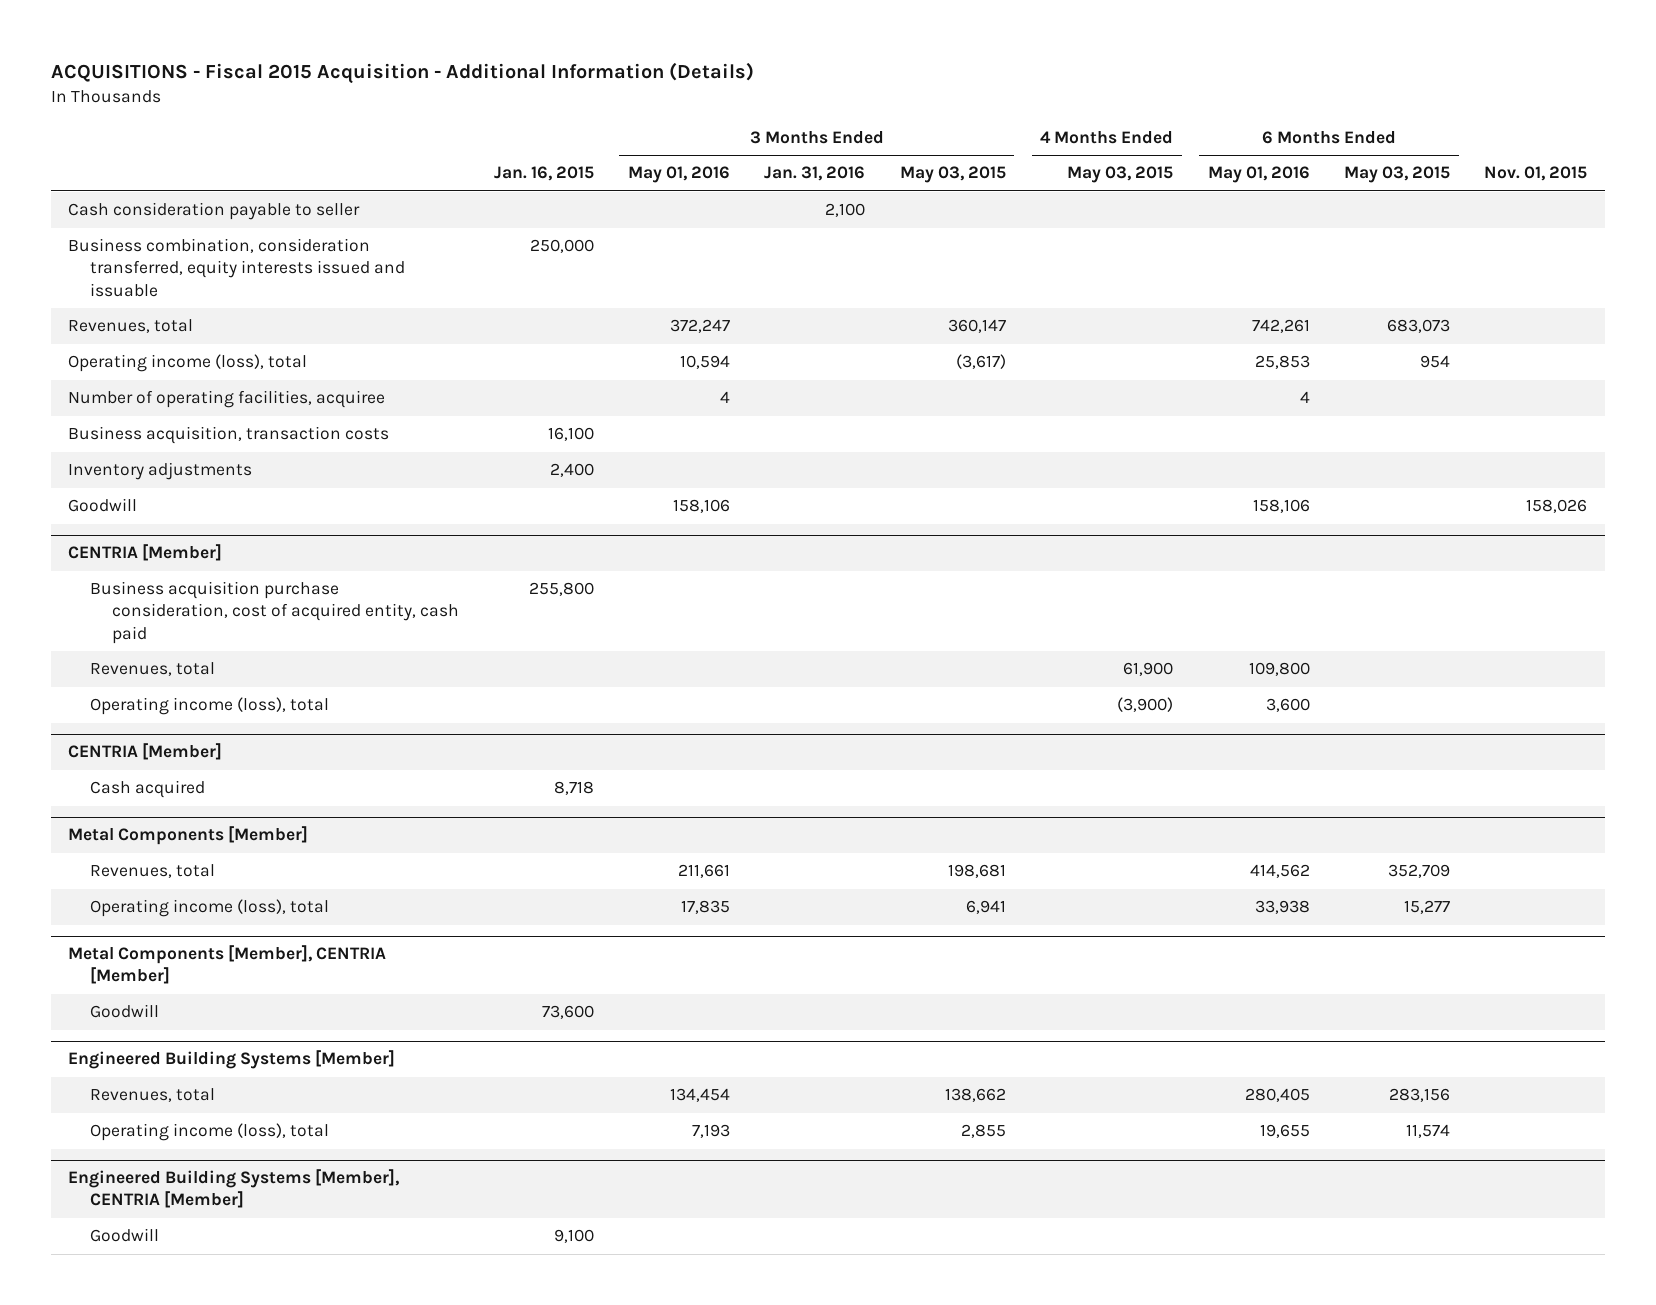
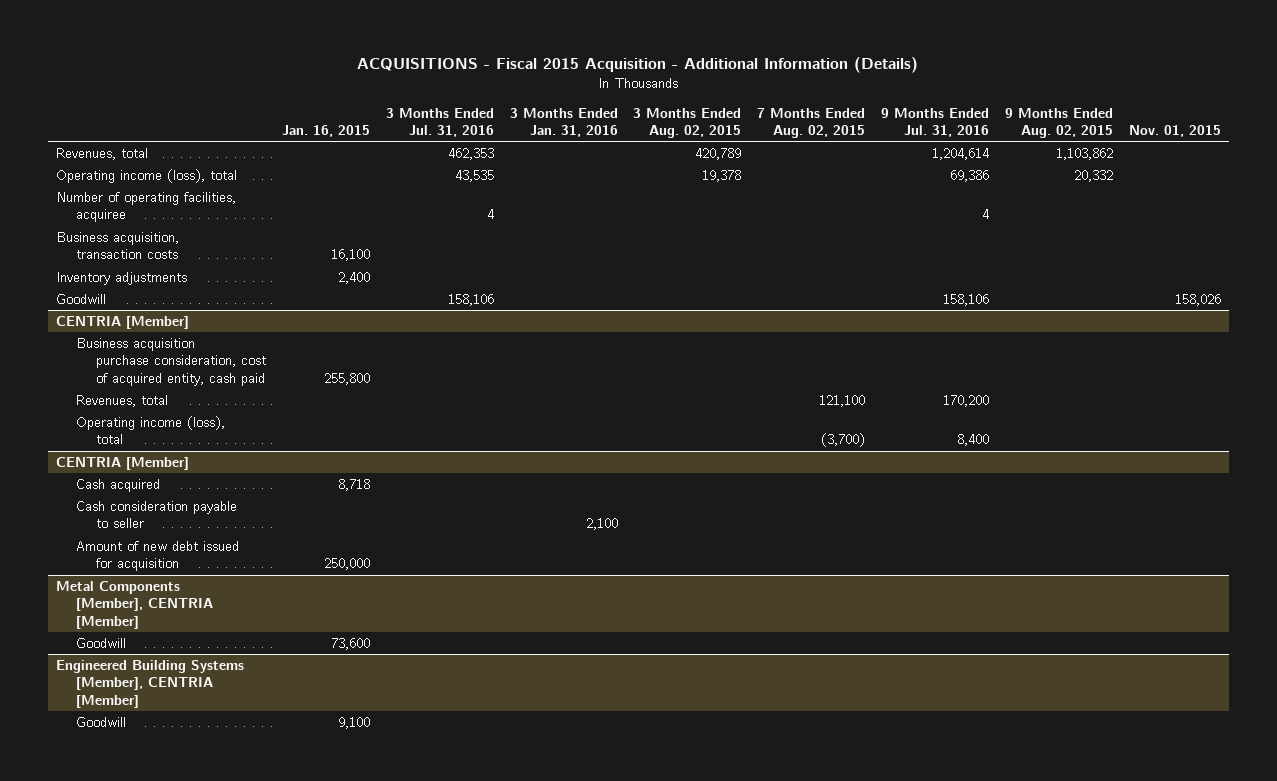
- | Jan. 16, 2015 | 3 Months Ended May 01, 2016 | 3 Months Ended Jan. 31, 2016 | 3 Months Ended May 03, 2015 | 4 Months Ended May 03, 2015 | 6 Months Ended May 01, 2016 | 6 Months Ended May 03, 2015 | Nov. 01, 2015
+ | Jan. 16, 2015 | 3 Months Ended Jul. 31, 2016 | 3 Months Ended Jan. 31, 2016 | 3 Months Ended Aug. 02, 2015 | 7 Months Ended Aug. 02, 2015 | 9 Months Ended Jul. 31, 2016 | 9 Months Ended Aug. 02, 2015 | Nov. 01, 2015
- Cash consideration payable to seller | | | 2,100 | | | | |
- Business combination, consideration transferred, equity interests issued and issuable | 250,000 | | | | | | |
- Metal Components [Member]
- Revenues, total | | 211,661 | | 198,681 | | 414,562 | 352,709 |
- Operating income (loss), total | | 17,835 | | 6,941 | | 33,938 | 15,277 |
@ CENTRIA [Member]
+ Cash consideration payable to seller | | | 2,100 | | | | |
+ Amount of new debt issued for acquisition | 250,000 | | | | | | |
- Engineered Building Systems [Member]
- Revenues, total | | 134,454 | | 138,662 | | 280,405 | 283,156 |
- Operating income (loss), total | | 7,193 | | 2,855 | | 19,655 | 11,574 |

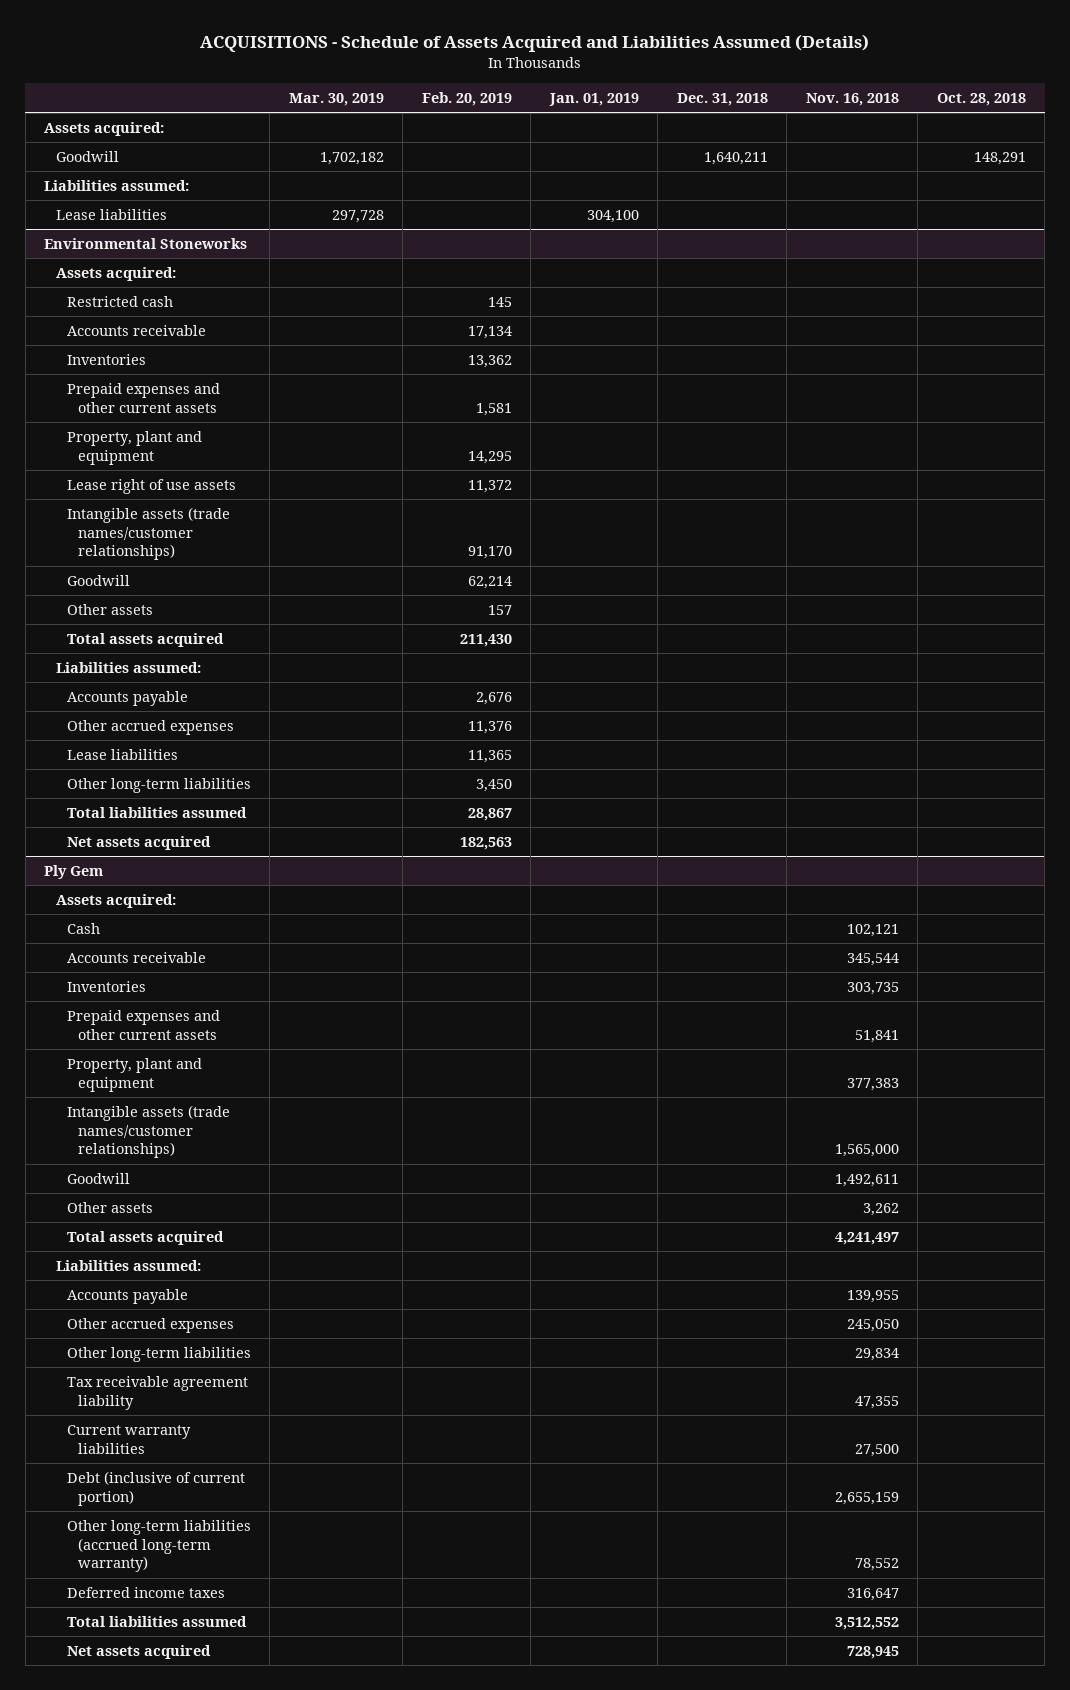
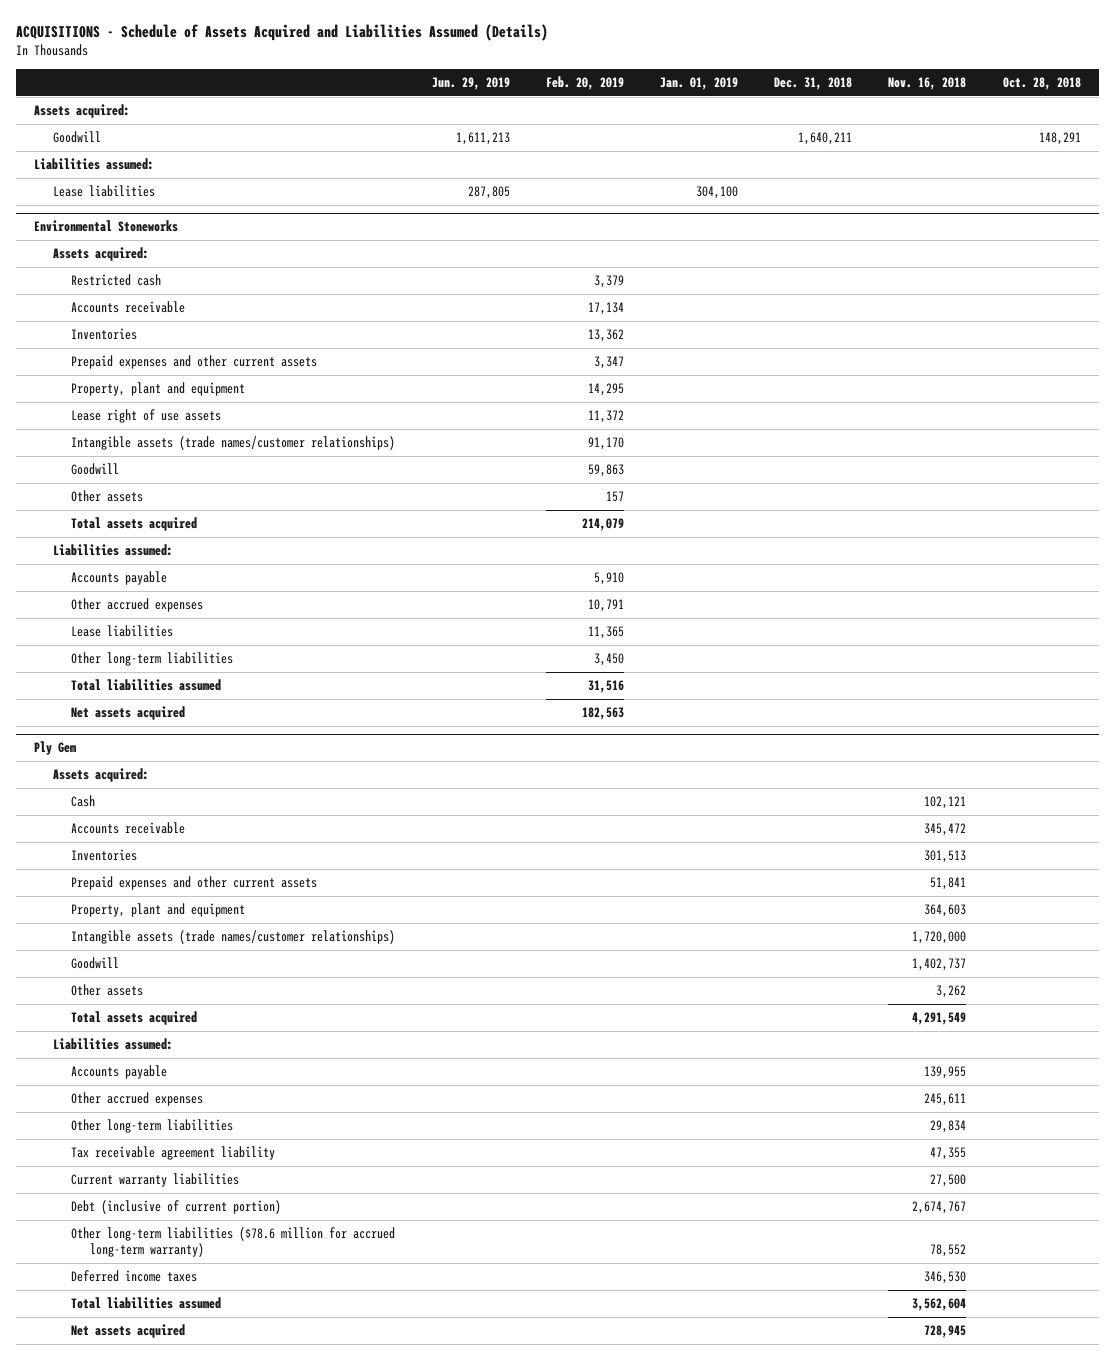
- | Mar. 30, 2019 | Feb. 20, 2019 | Jan. 01, 2019 | Dec. 31, 2018 | Nov. 16, 2018 | Oct. 28, 2018
+ | Jun. 29, 2019 | Feb. 20, 2019 | Jan. 01, 2019 | Dec. 31, 2018 | Nov. 16, 2018 | Oct. 28, 2018
@ Environmental Stoneworks
- Restricted cash | | 145 | | | |
+ Restricted cash | | 3,379 | | | |
- Prepaid expenses and other current assets | | 1,581 | | | |
+ Prepaid expenses and other current assets | | 3,347 | | | |
- Goodwill | | 62,214 | | | |
+ Goodwill | | 59,863 | | | |
- Total assets acquired | | 211,430 | | | |
+ Total assets acquired | | 214,079 | | | |
- Accounts payable | | 2,676 | | | |
- Other accrued expenses | | 11,376 | | | |
+ Accounts payable | | 5,910 | | | |
+ Other accrued expenses | | 10,791 | | | |
- Total liabilities assumed | | 28,867 | | | |
+ Total liabilities assumed | | 31,516 | | | |
@ Ply Gem
- Accounts receivable | | | | | 345,544 |
- Inventories | | | | | 303,735 |
+ Accounts receivable | | | | | 345,472 |
+ Inventories | | | | | 301,513 |
- Property, plant and equipment | | | | | 377,383 |
- Intangible assets (trade names/customer relationships) | | | | | 1,565,000 |
- Goodwill | | | | | 1,492,611 |
+ Property, plant and equipment | | | | | 364,603 |
+ Intangible assets (trade names/customer relationships) | | | | | 1,720,000 |
+ Goodwill | | | | | 1,402,737 |
- Total assets acquired | | | | | 4,241,497 |
+ Total assets acquired | | | | | 4,291,549 |
- Other accrued expenses | | | | | 245,050 |
+ Other accrued expenses | | | | | 245,611 |
- Debt (inclusive of current portion) | | | | | 2,655,159 |
- Other long-term liabilities (accrued long-term warranty) | | | | | 78,552 |
- Deferred income taxes | | | | | 316,647 |
- Total liabilities assumed | | | | | 3,512,552 |
+ Debt (inclusive of current portion) | | | | | 2,674,767 |
+ Other long-term liabilities ($78.6 million for accrued long-term warranty) | | | | | 78,552 |
+ Deferred income taxes | | | | | 346,530 |
+ Total liabilities assumed | | | | | 3,562,604 |

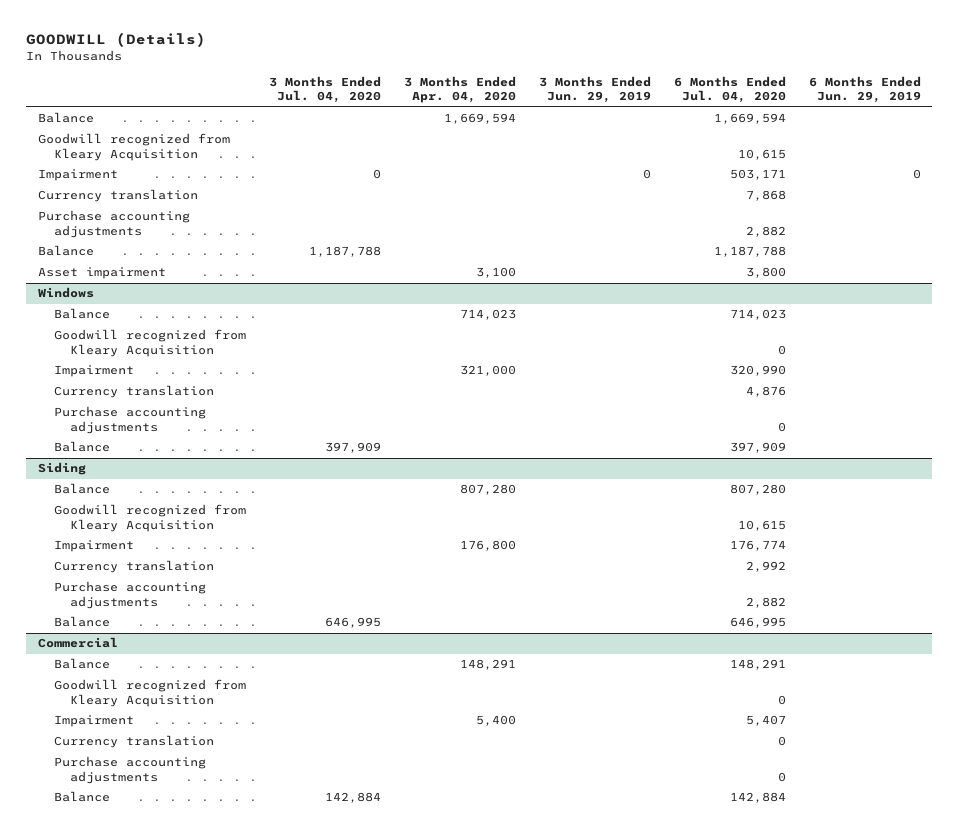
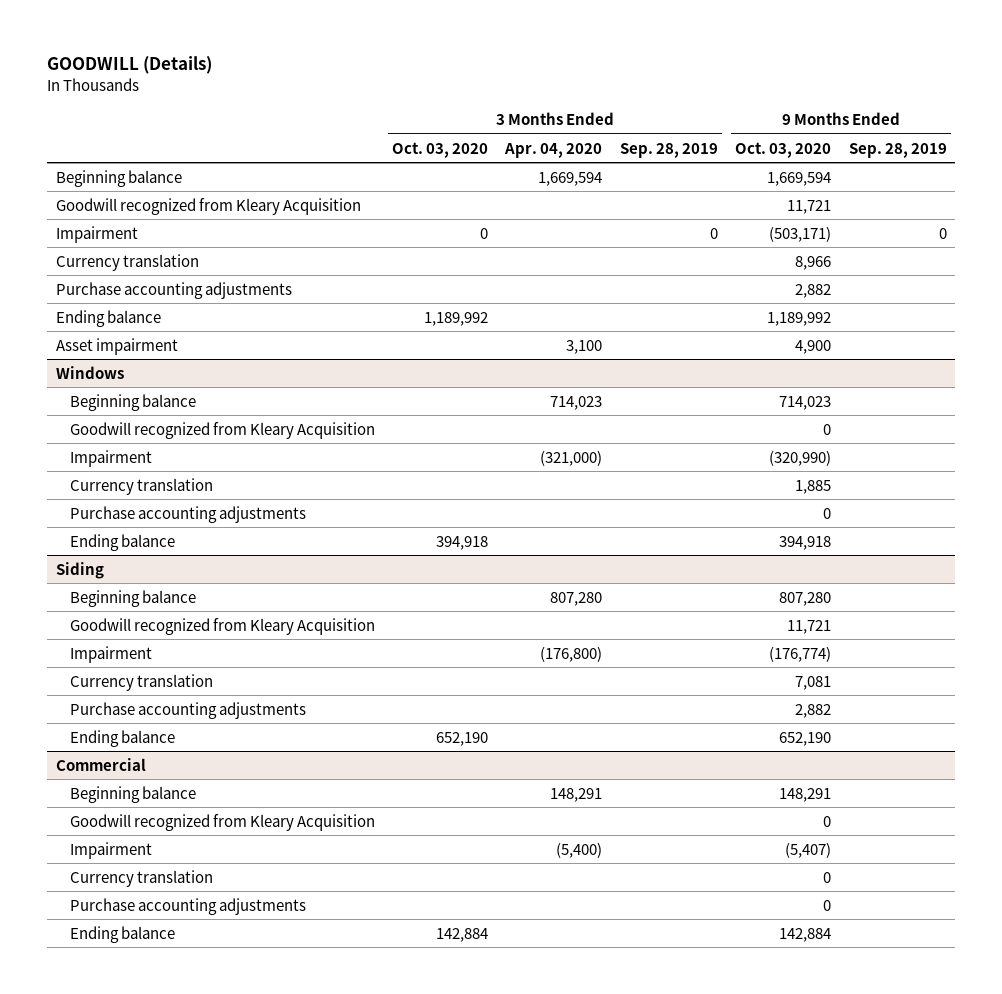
- | 3 Months Ended Jul. 04, 2020 | 3 Months Ended Apr. 04, 2020 | 3 Months Ended Jun. 29, 2019 | 6 Months Ended Jul. 04, 2020 | 6 Months Ended Jun. 29, 2019
+ | 3 Months Ended Oct. 03, 2020 | 3 Months Ended Apr. 04, 2020 | 3 Months Ended Sep. 28, 2019 | 9 Months Ended Oct. 03, 2020 | 9 Months Ended Sep. 28, 2019
- Balance | | 1,669,594 | | 1,669,594 |
+ Beginning balance | | 1,669,594 | | 1,669,594 |
- Balance | 1,187,788 | | | 1,187,788 |
+ Ending balance | 1,189,992 | | | 1,189,992 |
@ Windows
- Balance | | 714,023 | | 714,023 |
+ Beginning balance | | 714,023 | | 714,023 |
- Impairment | | 321,000 | | 320,990 |
+ Impairment | | (321,000) | | (320,990) |
- Balance | 397,909 | | | 397,909 |
+ Ending balance | 394,918 | | | 394,918 |
@ Siding
- Balance | | 807,280 | | 807,280 |
+ Beginning balance | | 807,280 | | 807,280 |
- Impairment | | 176,800 | | 176,774 |
+ Impairment | | (176,800) | | (176,774) |
- Balance | 646,995 | | | 646,995 |
+ Ending balance | 652,190 | | | 652,190 |
@ Commercial
- Balance | | 148,291 | | 148,291 |
+ Beginning balance | | 148,291 | | 148,291 |
- Impairment | | 5,400 | | 5,407 |
+ Impairment | | (5,400) | | (5,407) |
- Balance | 142,884 | | | 142,884 |
+ Ending balance | 142,884 | | | 142,884 |

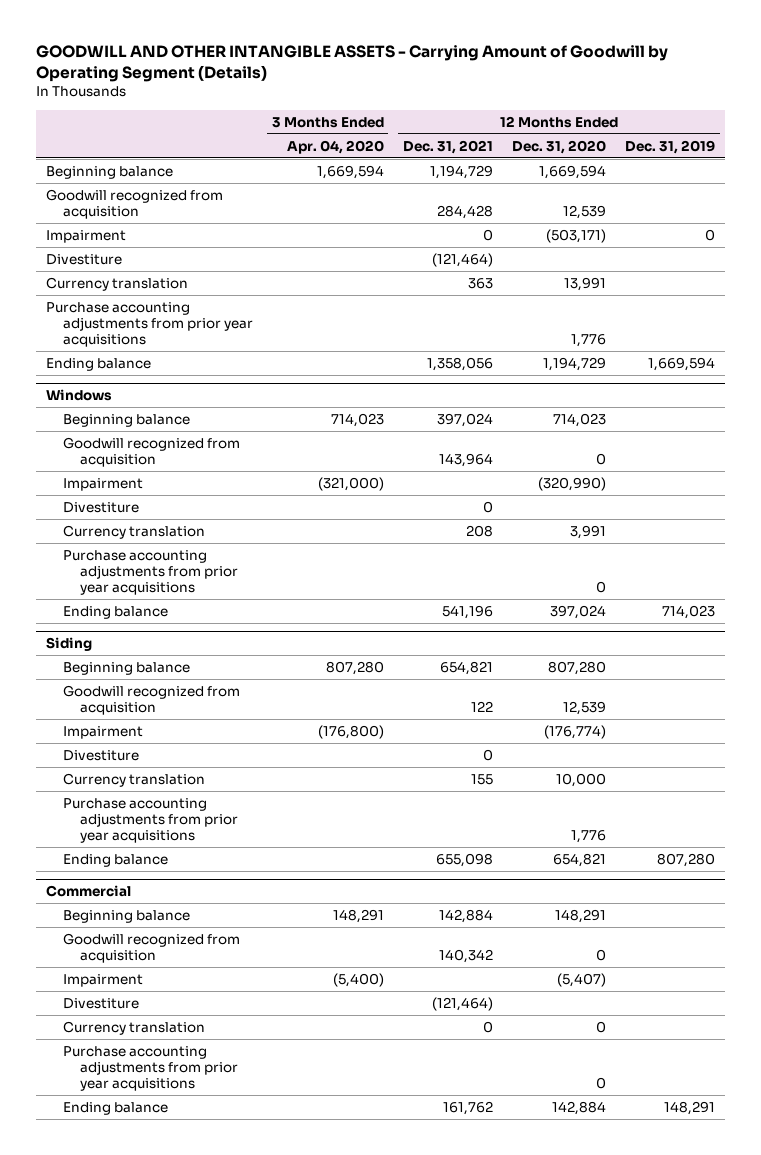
- GOODWILL (Details)
+ GOODWILL AND OTHER INTANGIBLE ASSETS - Carrying Amount of Goodwill by Operating Segment (Details)
- | 3 Months Ended Oct. 03, 2020 | 3 Months Ended Apr. 04, 2020 | 3 Months Ended Sep. 28, 2019 | 9 Months Ended Oct. 03, 2020 | 9 Months Ended Sep. 28, 2019
+ | 3 Months Ended Apr. 04, 2020 | 12 Months Ended Dec. 31, 2021 | 12 Months Ended Dec. 31, 2020 | 12 Months Ended Dec. 31, 2019
- Goodwill recognized from Kleary Acquisition | | | | 11,721 |
+ Goodwill recognized from acquisition | | 284,428 | 12,539 |
+ Divestiture | | (121,464) | |
- Purchase accounting adjustments | | | | 2,882 |
+ Purchase accounting adjustments from prior year acquisitions | | | 1,776 |
- Asset impairment | | 3,100 | | 4,900 |
@ Windows
- Goodwill recognized from Kleary Acquisition | | | | 0 |
+ Goodwill recognized from acquisition | | 143,964 | 0 |
+ Divestiture | | 0 | |
- Purchase accounting adjustments | | | | 0 |
+ Purchase accounting adjustments from prior year acquisitions | | | 0 |
@ Siding
- Goodwill recognized from Kleary Acquisition | | | | 11,721 |
+ Goodwill recognized from acquisition | | 122 | 12,539 |
+ Divestiture | | 0 | |
- Purchase accounting adjustments | | | | 2,882 |
+ Purchase accounting adjustments from prior year acquisitions | | | 1,776 |
@ Commercial
- Goodwill recognized from Kleary Acquisition | | | | 0 |
+ Goodwill recognized from acquisition | | 140,342 | 0 |
+ Divestiture | | (121,464) | |
- Purchase accounting adjustments | | | | 0 |
+ Purchase accounting adjustments from prior year acquisitions | | | 0 |

